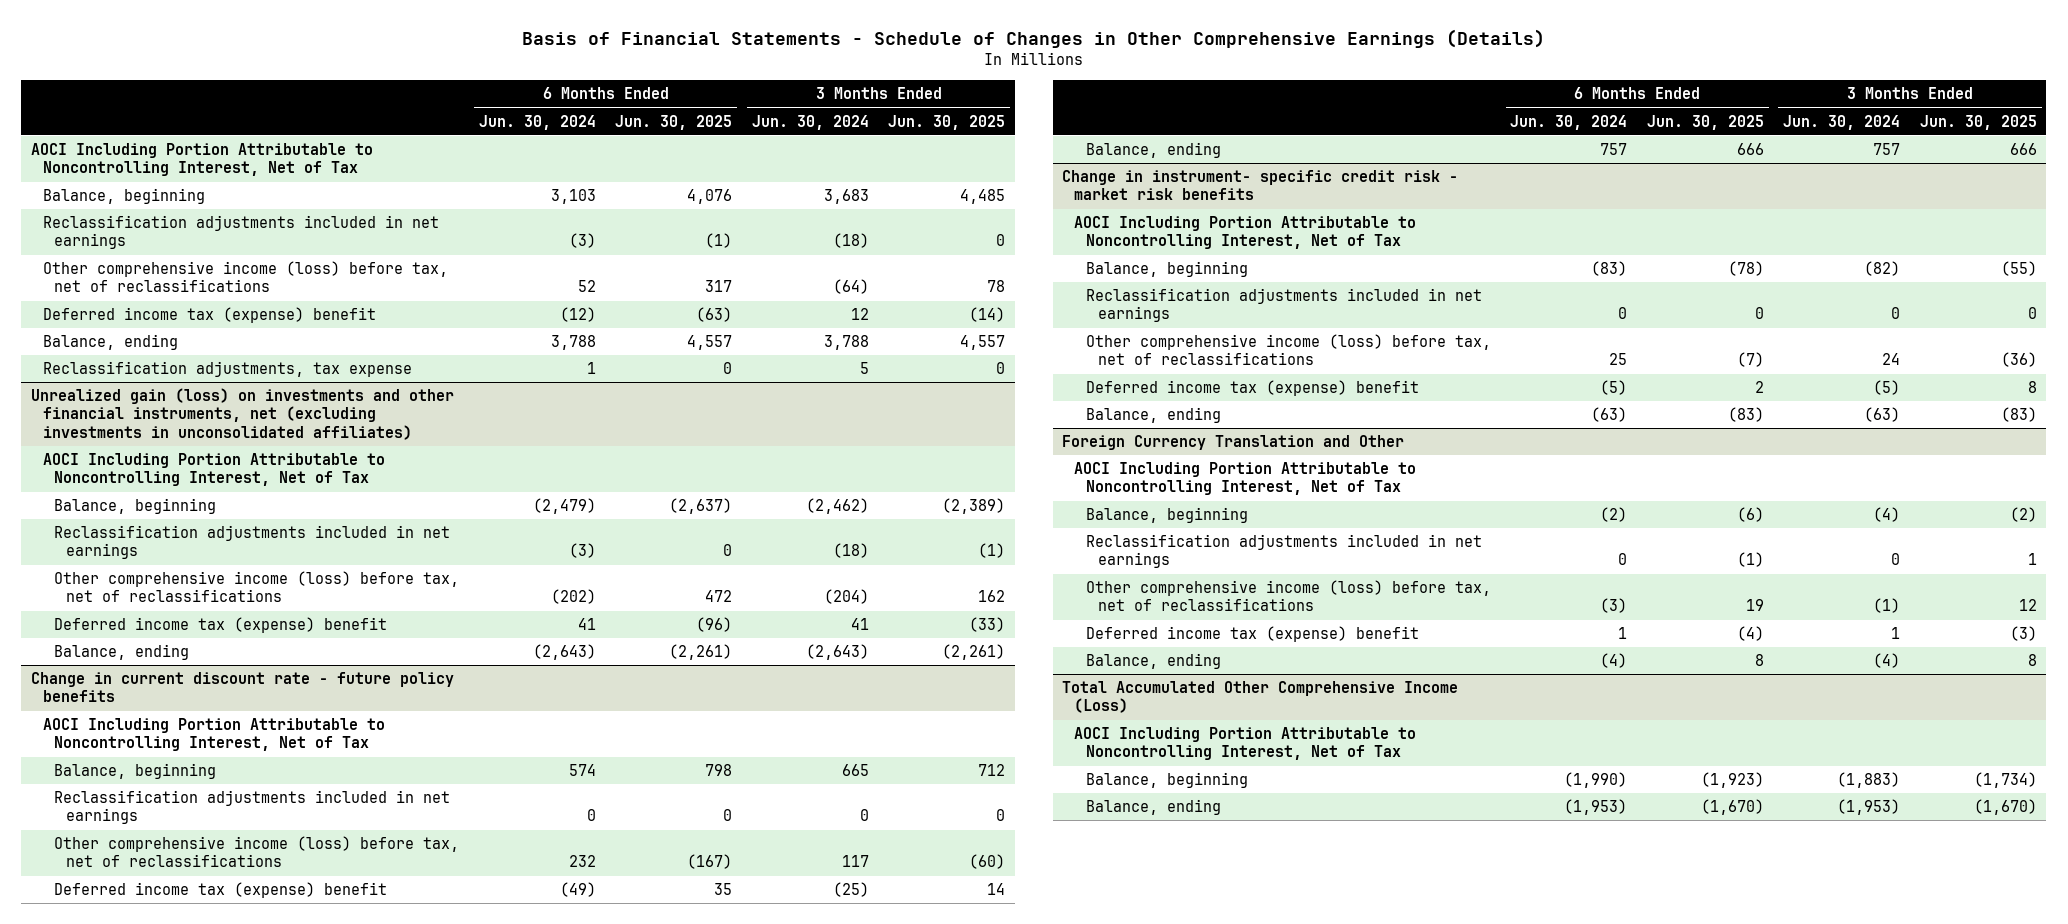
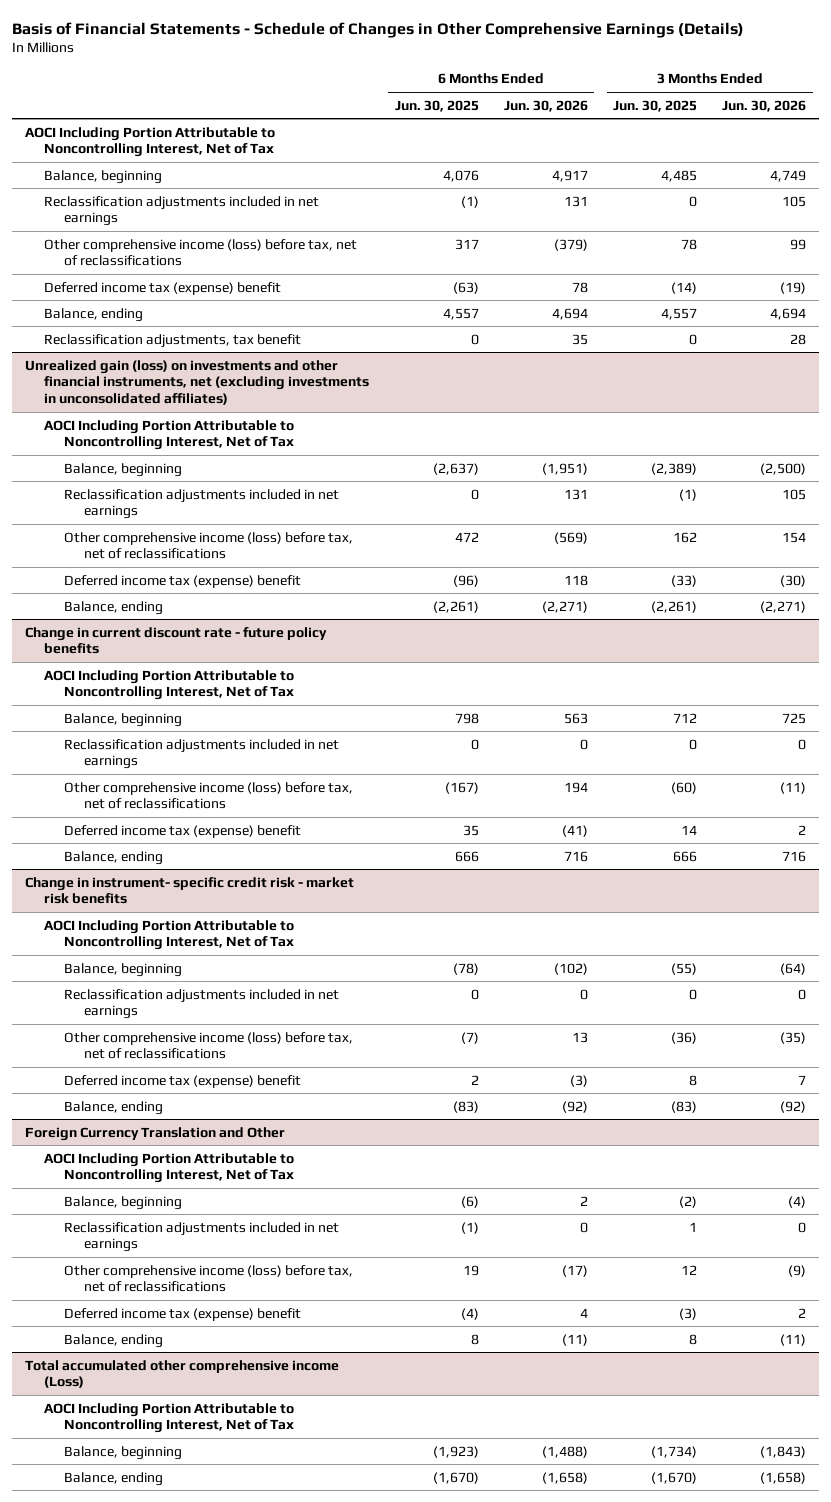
- | 6 Months Ended Jun. 30, 2024 | 6 Months Ended Jun. 30, 2025 | 3 Months Ended Jun. 30, 2024 | 3 Months Ended Jun. 30, 2025
+ | 6 Months Ended Jun. 30, 2025 | 6 Months Ended Jun. 30, 2026 | 3 Months Ended Jun. 30, 2025 | 3 Months Ended Jun. 30, 2026
- Reclassification adjustments, tax expense | 1 | 0 | 5 | 0
+ Reclassification adjustments, tax benefit | 0 | 35 | 0 | 28
- Total Accumulated Other Comprehensive Income (Loss)
+ Total accumulated other comprehensive income (Loss)

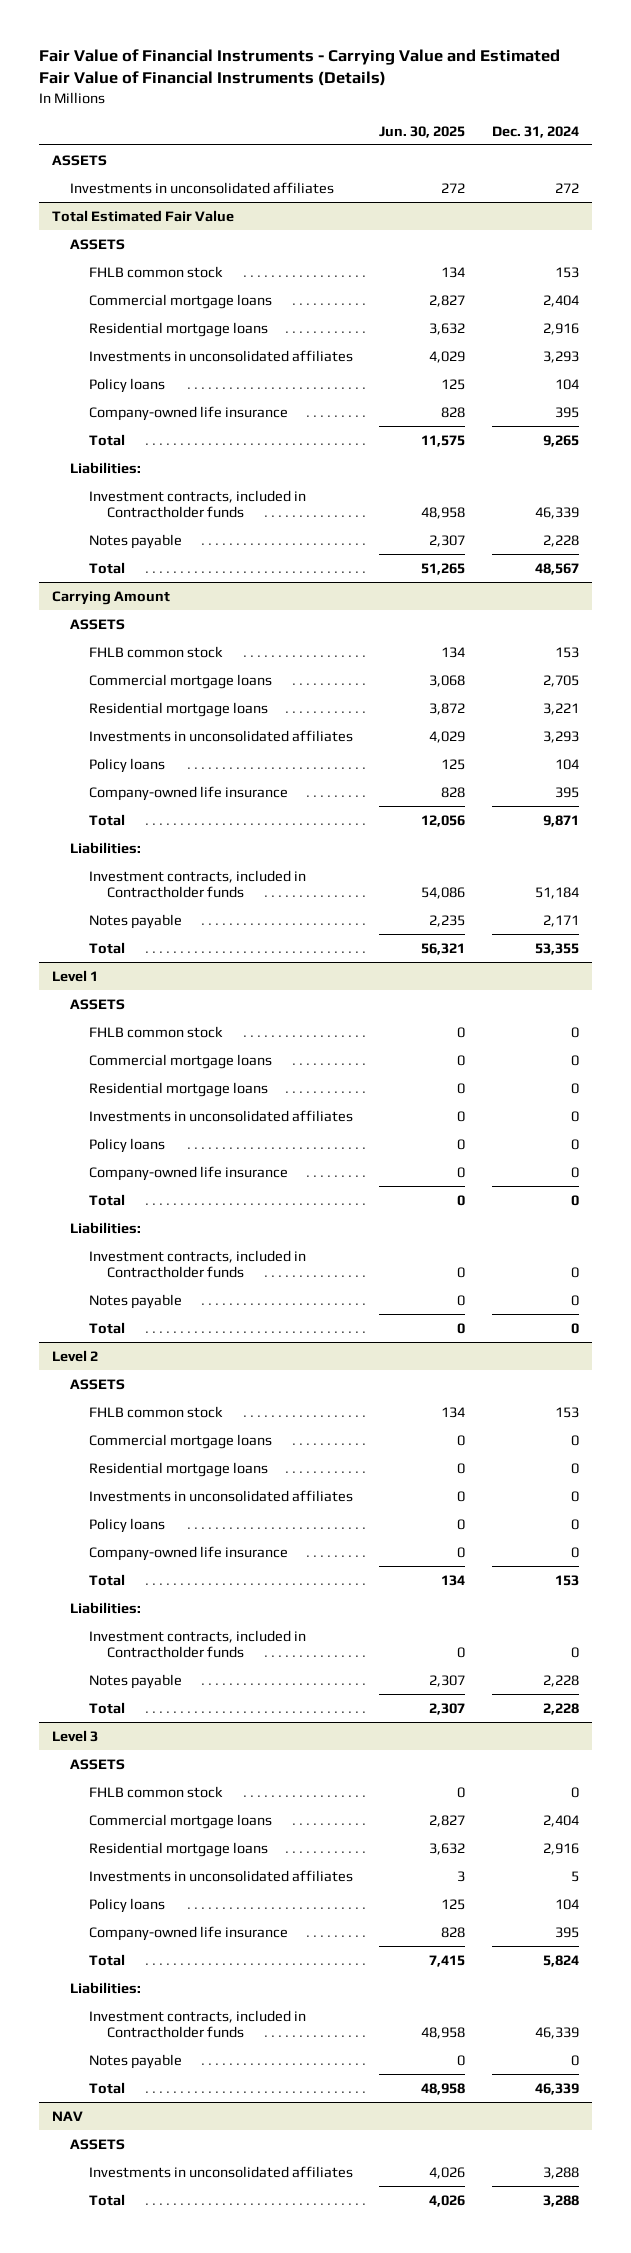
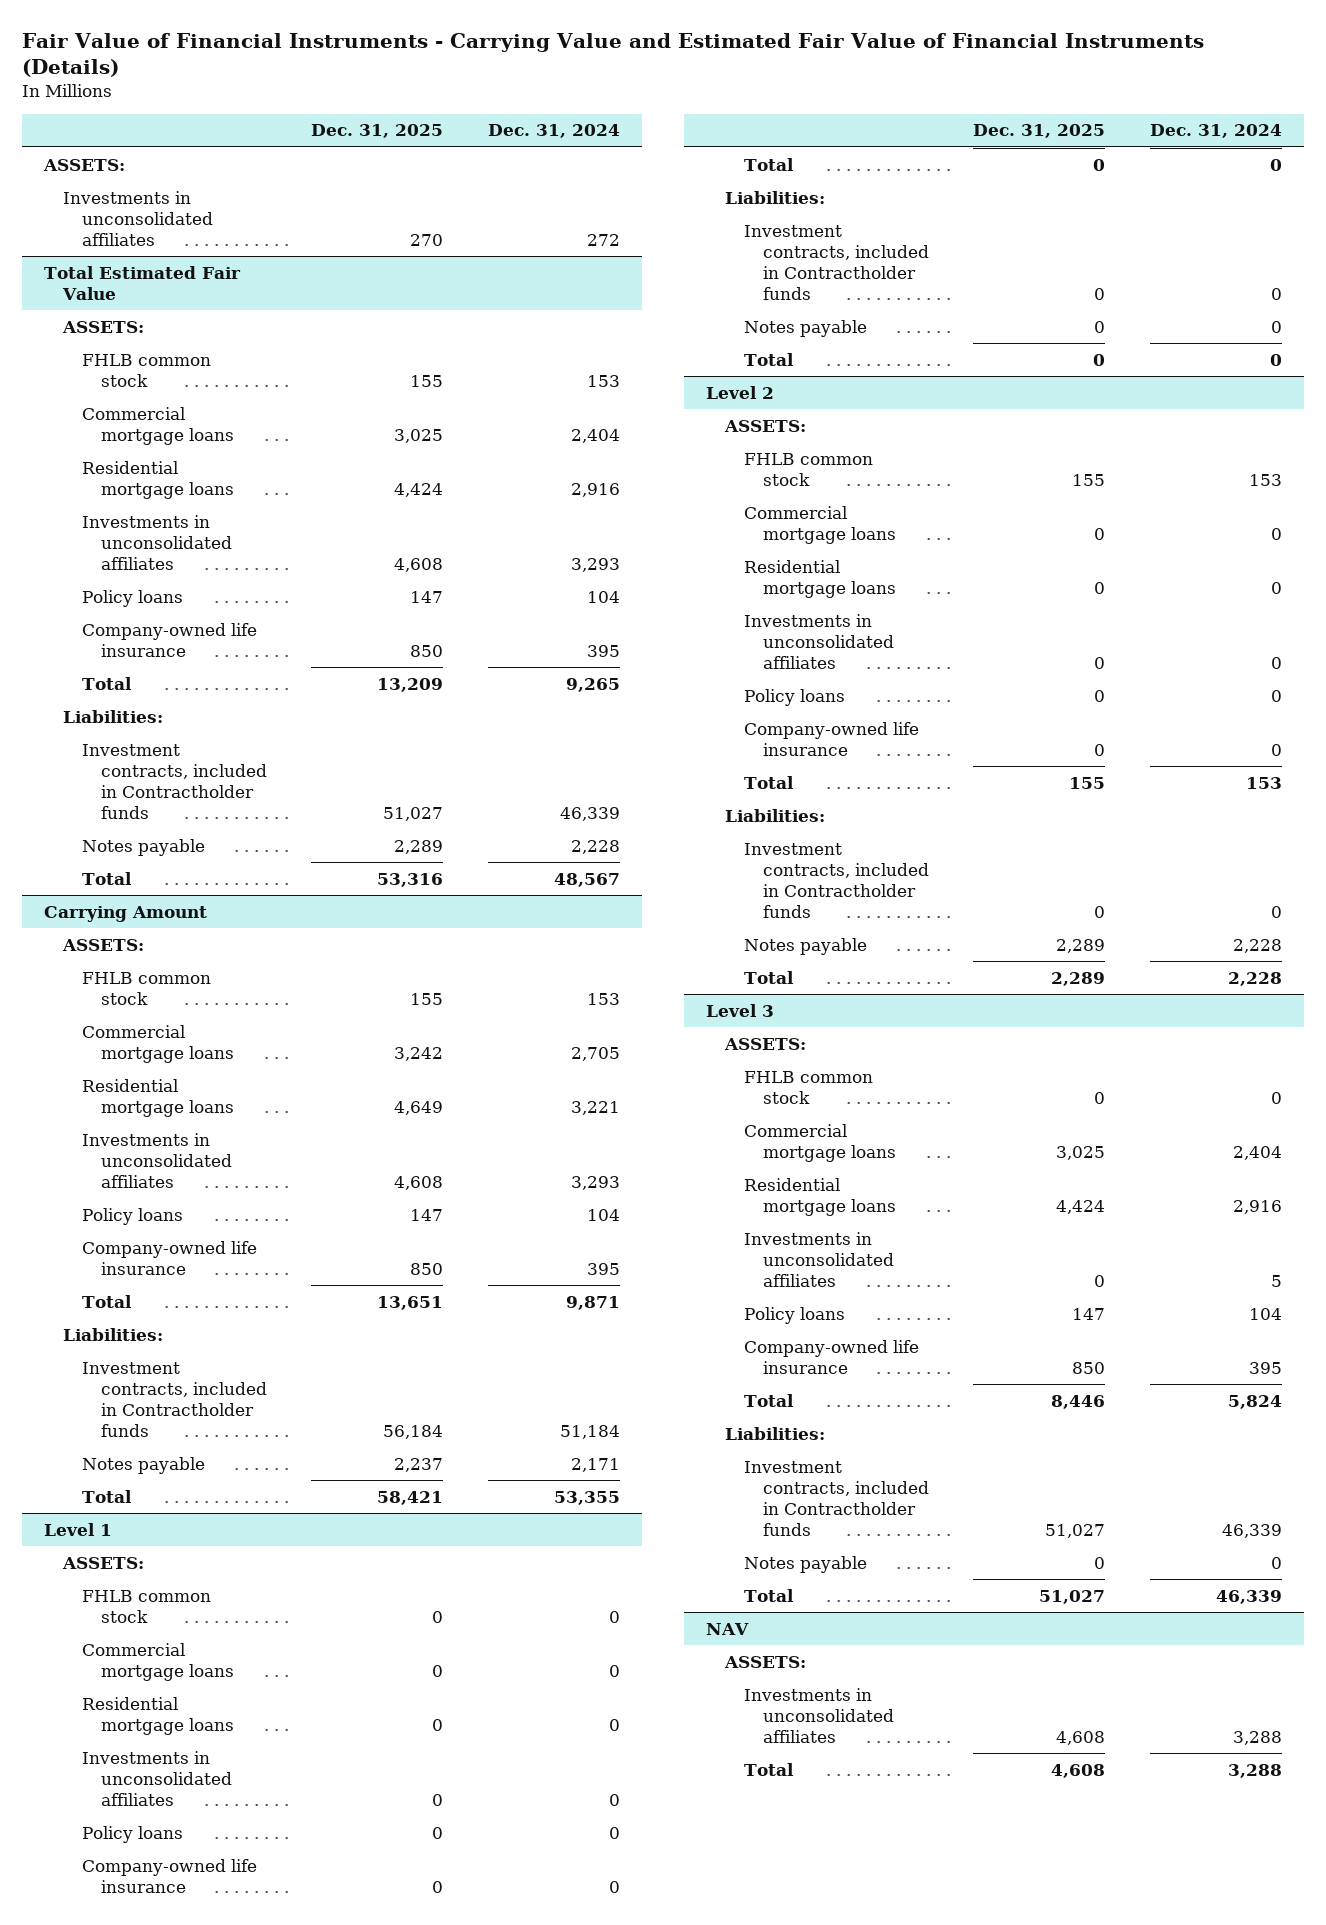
- | Jun. 30, 2025 | Dec. 31, 2024
+ | Dec. 31, 2025 | Dec. 31, 2024
- ASSETS
+ ASSETS:
@ Total Estimated Fair Value
- ASSETS
+ ASSETS:
@ Carrying Amount
- ASSETS
+ ASSETS:
@ Level 1
- ASSETS
+ ASSETS:
@ Level 2
- ASSETS
+ ASSETS:
@ Level 3
- ASSETS
+ ASSETS:
@ NAV
- ASSETS
+ ASSETS:

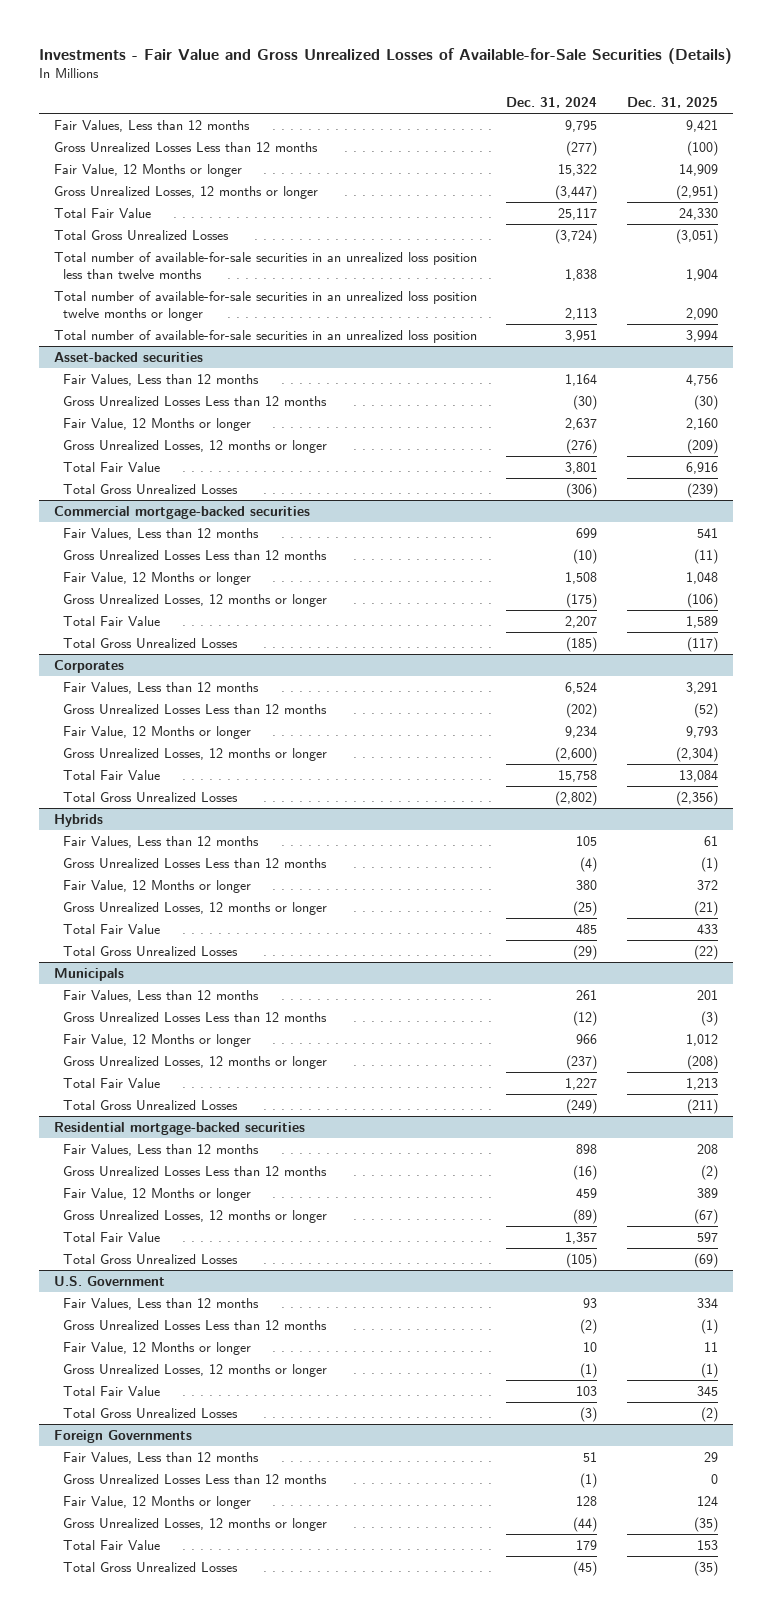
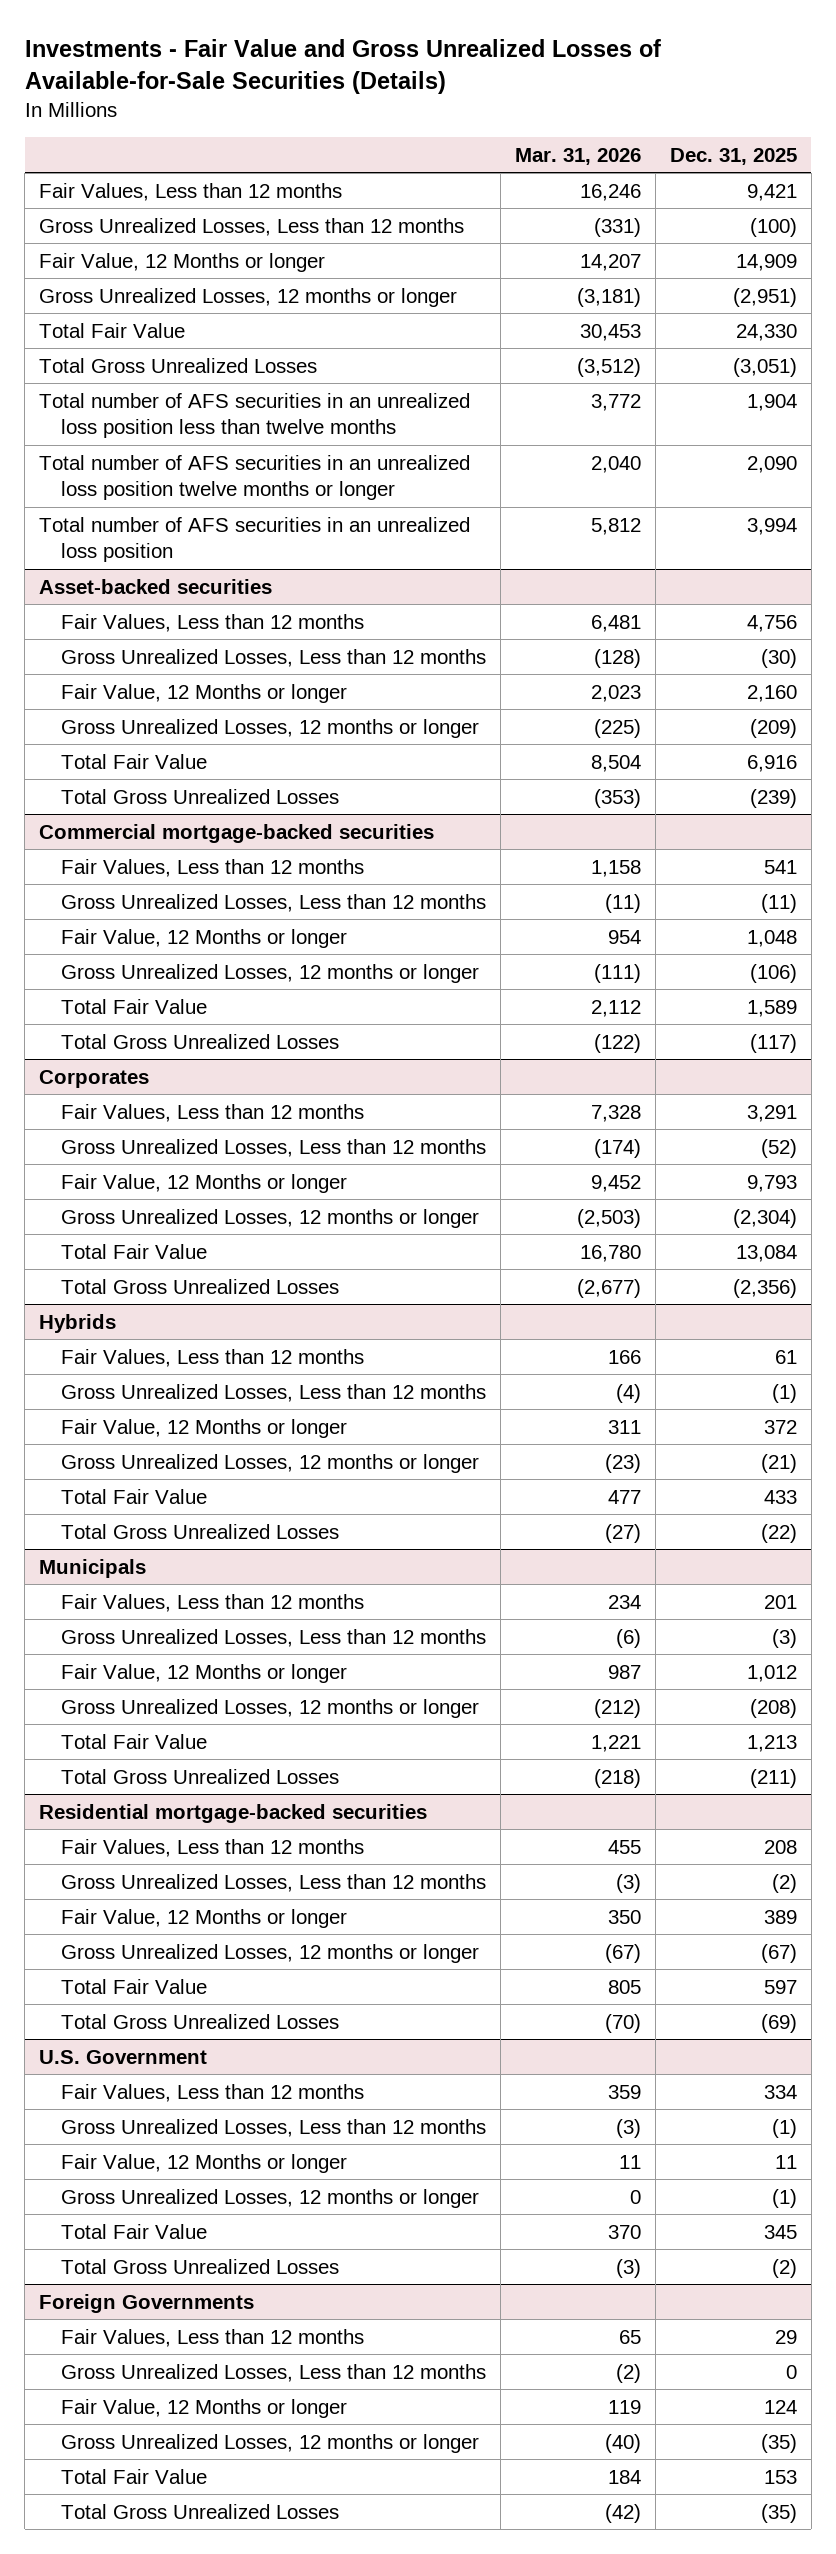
- | Dec. 31, 2024 | Dec. 31, 2025
+ | Mar. 31, 2026 | Dec. 31, 2025
- Gross Unrealized Losses Less than 12 months | (277) | (100)
+ Gross Unrealized Losses, Less than 12 months | (331) | (100)
- Total number of available-for-sale securities in an unrealized loss position less than twelve months | 1,838 | 1,904
- Total number of available-for-sale securities in an unrealized loss position twelve months or longer | 2,113 | 2,090
- Total number of available-for-sale securities in an unrealized loss position | 3,951 | 3,994
+ Total number of AFS securities in an unrealized loss position less than twelve months | 3,772 | 1,904
+ Total number of AFS securities in an unrealized loss position twelve months or longer | 2,040 | 2,090
+ Total number of AFS securities in an unrealized loss position | 5,812 | 3,994
@ Asset-backed securities
- Gross Unrealized Losses Less than 12 months | (30) | (30)
+ Gross Unrealized Losses, Less than 12 months | (128) | (30)
@ Commercial mortgage-backed securities
- Gross Unrealized Losses Less than 12 months | (10) | (11)
+ Gross Unrealized Losses, Less than 12 months | (11) | (11)
@ Corporates
- Gross Unrealized Losses Less than 12 months | (202) | (52)
+ Gross Unrealized Losses, Less than 12 months | (174) | (52)
@ Hybrids
- Gross Unrealized Losses Less than 12 months | (4) | (1)
+ Gross Unrealized Losses, Less than 12 months | (4) | (1)
@ Municipals
- Gross Unrealized Losses Less than 12 months | (12) | (3)
+ Gross Unrealized Losses, Less than 12 months | (6) | (3)
@ Residential mortgage-backed securities
- Gross Unrealized Losses Less than 12 months | (16) | (2)
+ Gross Unrealized Losses, Less than 12 months | (3) | (2)
@ U.S. Government
- Gross Unrealized Losses Less than 12 months | (2) | (1)
+ Gross Unrealized Losses, Less than 12 months | (3) | (1)
@ Foreign Governments
- Gross Unrealized Losses Less than 12 months | (1) | 0
+ Gross Unrealized Losses, Less than 12 months | (2) | 0

